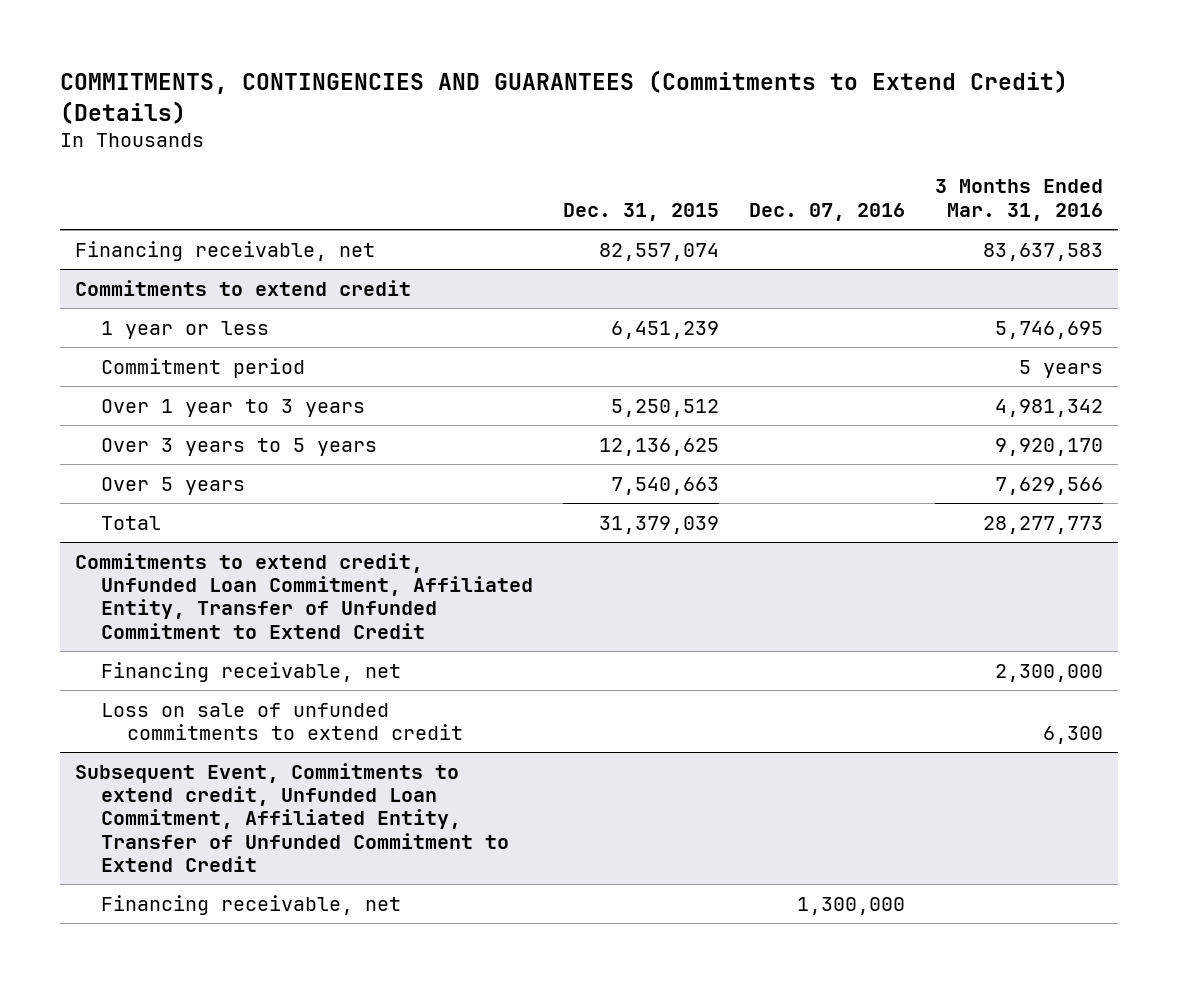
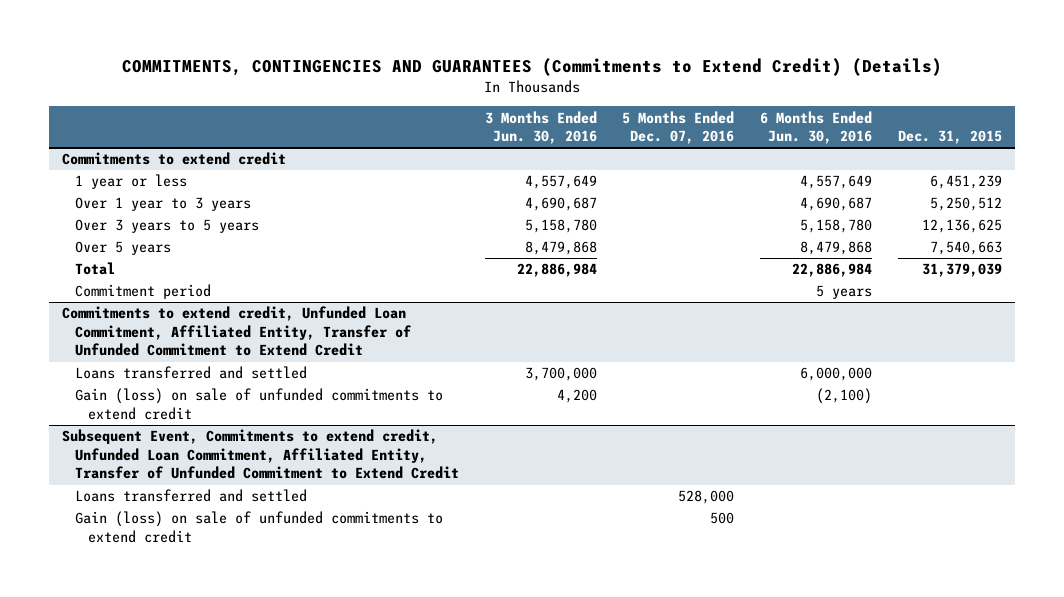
- | Dec. 31, 2015 | Dec. 07, 2016 | 3 Months Ended Mar. 31, 2016
+ | 3 Months Ended Jun. 30, 2016 | 5 Months Ended Dec. 07, 2016 | 6 Months Ended Jun. 30, 2016 | Dec. 31, 2015
- Financing receivable, net | 82,557,074 | | 83,637,583
@ Commitments to extend credit
moved down: Commitment period | | | 5 years |
@ Commitments to extend credit, Unfunded Loan Commitment, Affiliated Entity, Transfer of Unfunded Commitment to Extend Credit
- Financing receivable, net | | | 2,300,000
- Loss on sale of unfunded commitments to extend credit | | | 6,300
+ Loans transferred and settled | 3,700,000 | | 6,000,000 |
+ Gain (loss) on sale of unfunded commitments to extend credit | 4,200 | | (2,100) |
@ Subsequent Event, Commitments to extend credit, Unfunded Loan Commitment, Affiliated Entity, Transfer of Unfunded Commitment to Extend Credit
- Financing receivable, net | | 1,300,000 |
+ Loans transferred and settled | | 528,000 | |
+ Gain (loss) on sale of unfunded commitments to extend credit | | 500 | |

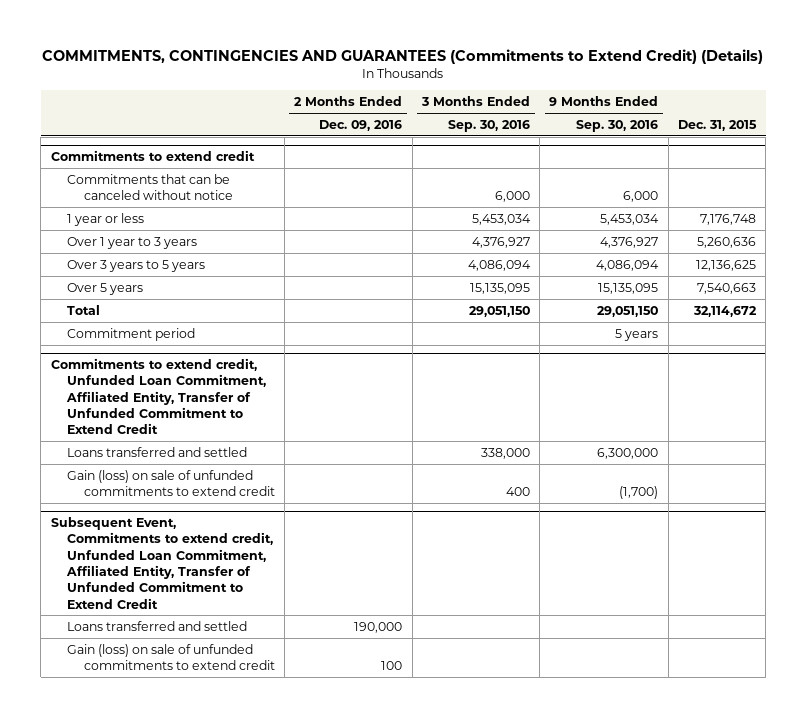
- | 3 Months Ended Jun. 30, 2016 | 5 Months Ended Dec. 07, 2016 | 6 Months Ended Jun. 30, 2016 | Dec. 31, 2015
+ | 2 Months Ended Dec. 09, 2016 | 3 Months Ended Sep. 30, 2016 | 9 Months Ended Sep. 30, 2016 | Dec. 31, 2015
@ Commitments to extend credit
- 1 year or less | 4,557,649 | | 4,557,649 | 6,451,239
- Over 1 year to 3 years | 4,690,687 | | 4,690,687 | 5,250,512
+ Commitments that can be canceled without notice | | 6,000 | 6,000 |
+ 1 year or less | | 5,453,034 | 5,453,034 | 7,176,748
+ Over 1 year to 3 years | | 4,376,927 | 4,376,927 | 5,260,636
- Total | 22,886,984 | | 22,886,984 | 31,379,039
+ Total | | 29,051,150 | 29,051,150 | 32,114,672

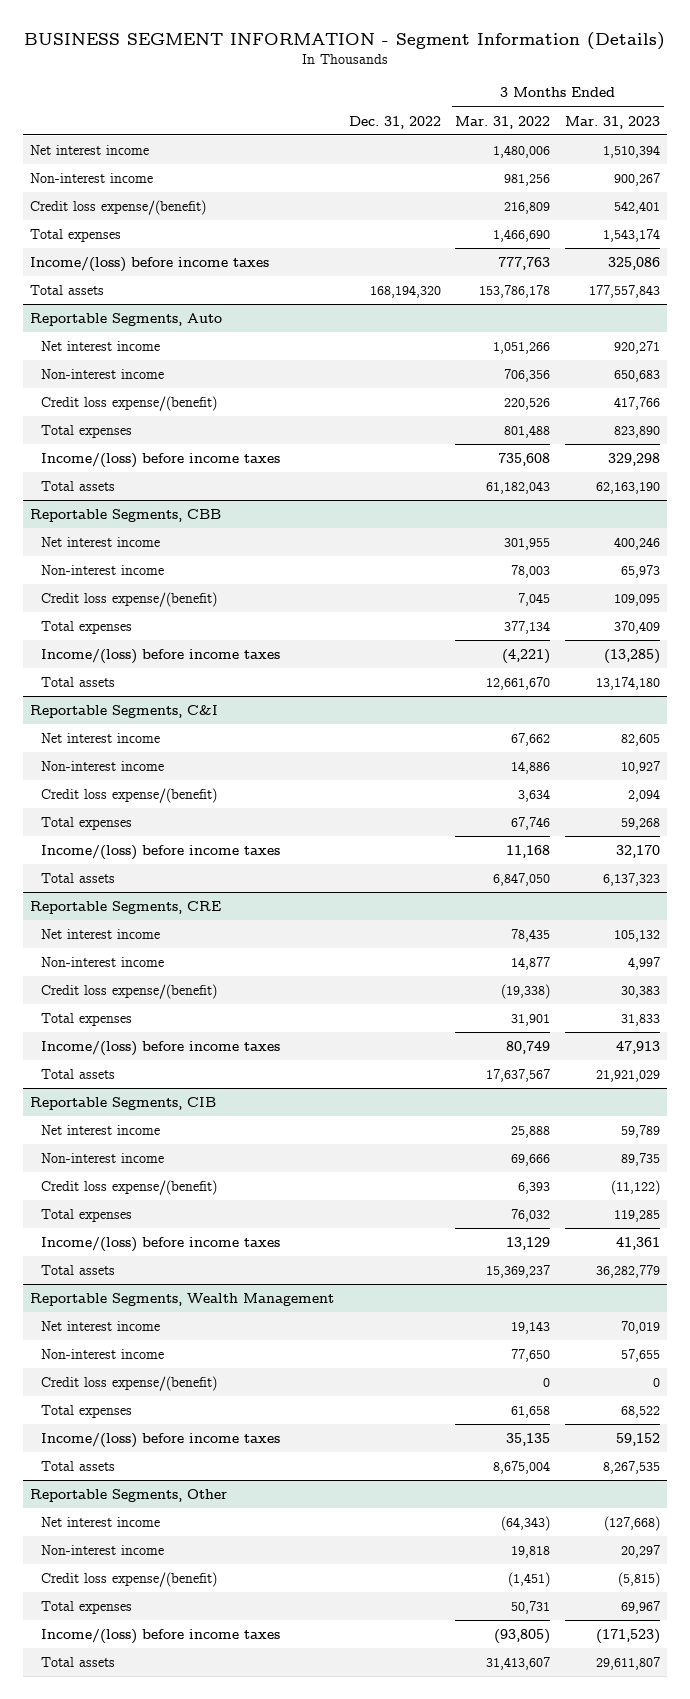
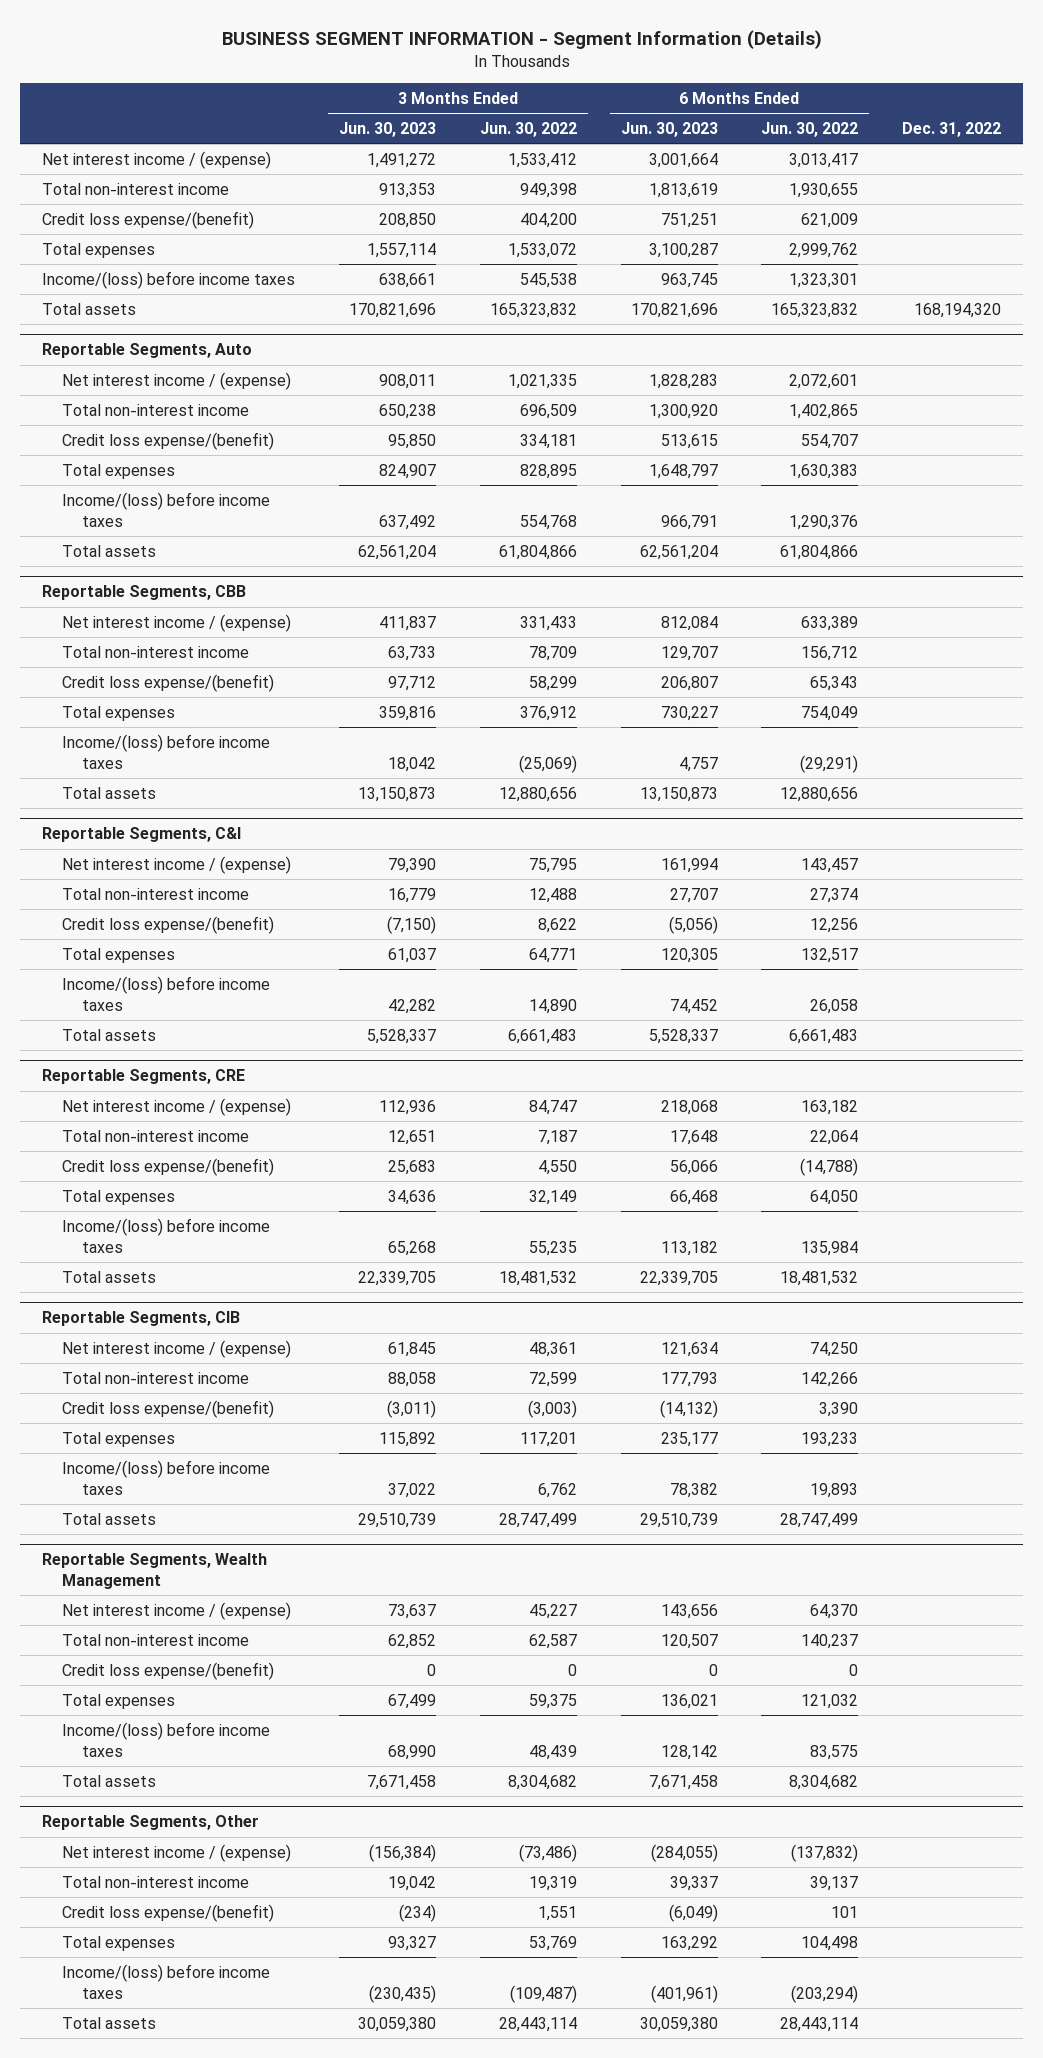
- | Dec. 31, 2022 | 3 Months Ended Mar. 31, 2022 | 3 Months Ended Mar. 31, 2023
+ | 3 Months Ended Jun. 30, 2023 | 3 Months Ended Jun. 30, 2022 | 6 Months Ended Jun. 30, 2023 | 6 Months Ended Jun. 30, 2022 | Dec. 31, 2022
- Net interest income | | 1,480,006 | 1,510,394
- Non-interest income | | 981,256 | 900,267
+ Net interest income / (expense) | 1,491,272 | 1,533,412 | 3,001,664 | 3,013,417 |
+ Total non-interest income | 913,353 | 949,398 | 1,813,619 | 1,930,655 |
@ Reportable Segments, Auto
- Net interest income | | 1,051,266 | 920,271
- Non-interest income | | 706,356 | 650,683
+ Net interest income / (expense) | 908,011 | 1,021,335 | 1,828,283 | 2,072,601 |
+ Total non-interest income | 650,238 | 696,509 | 1,300,920 | 1,402,865 |
@ Reportable Segments, CBB
- Net interest income | | 301,955 | 400,246
- Non-interest income | | 78,003 | 65,973
+ Net interest income / (expense) | 411,837 | 331,433 | 812,084 | 633,389 |
+ Total non-interest income | 63,733 | 78,709 | 129,707 | 156,712 |
@ Reportable Segments, C&I
- Net interest income | | 67,662 | 82,605
- Non-interest income | | 14,886 | 10,927
+ Net interest income / (expense) | 79,390 | 75,795 | 161,994 | 143,457 |
+ Total non-interest income | 16,779 | 12,488 | 27,707 | 27,374 |
@ Reportable Segments, CRE
- Net interest income | | 78,435 | 105,132
- Non-interest income | | 14,877 | 4,997
+ Net interest income / (expense) | 112,936 | 84,747 | 218,068 | 163,182 |
+ Total non-interest income | 12,651 | 7,187 | 17,648 | 22,064 |
@ Reportable Segments, CIB
- Net interest income | | 25,888 | 59,789
- Non-interest income | | 69,666 | 89,735
+ Net interest income / (expense) | 61,845 | 48,361 | 121,634 | 74,250 |
+ Total non-interest income | 88,058 | 72,599 | 177,793 | 142,266 |
@ Reportable Segments, Wealth Management
- Net interest income | | 19,143 | 70,019
- Non-interest income | | 77,650 | 57,655
+ Net interest income / (expense) | 73,637 | 45,227 | 143,656 | 64,370 |
+ Total non-interest income | 62,852 | 62,587 | 120,507 | 140,237 |
@ Reportable Segments, Other
- Net interest income | | (64,343) | (127,668)
- Non-interest income | | 19,818 | 20,297
+ Net interest income / (expense) | (156,384) | (73,486) | (284,055) | (137,832) |
+ Total non-interest income | 19,042 | 19,319 | 39,337 | 39,137 |

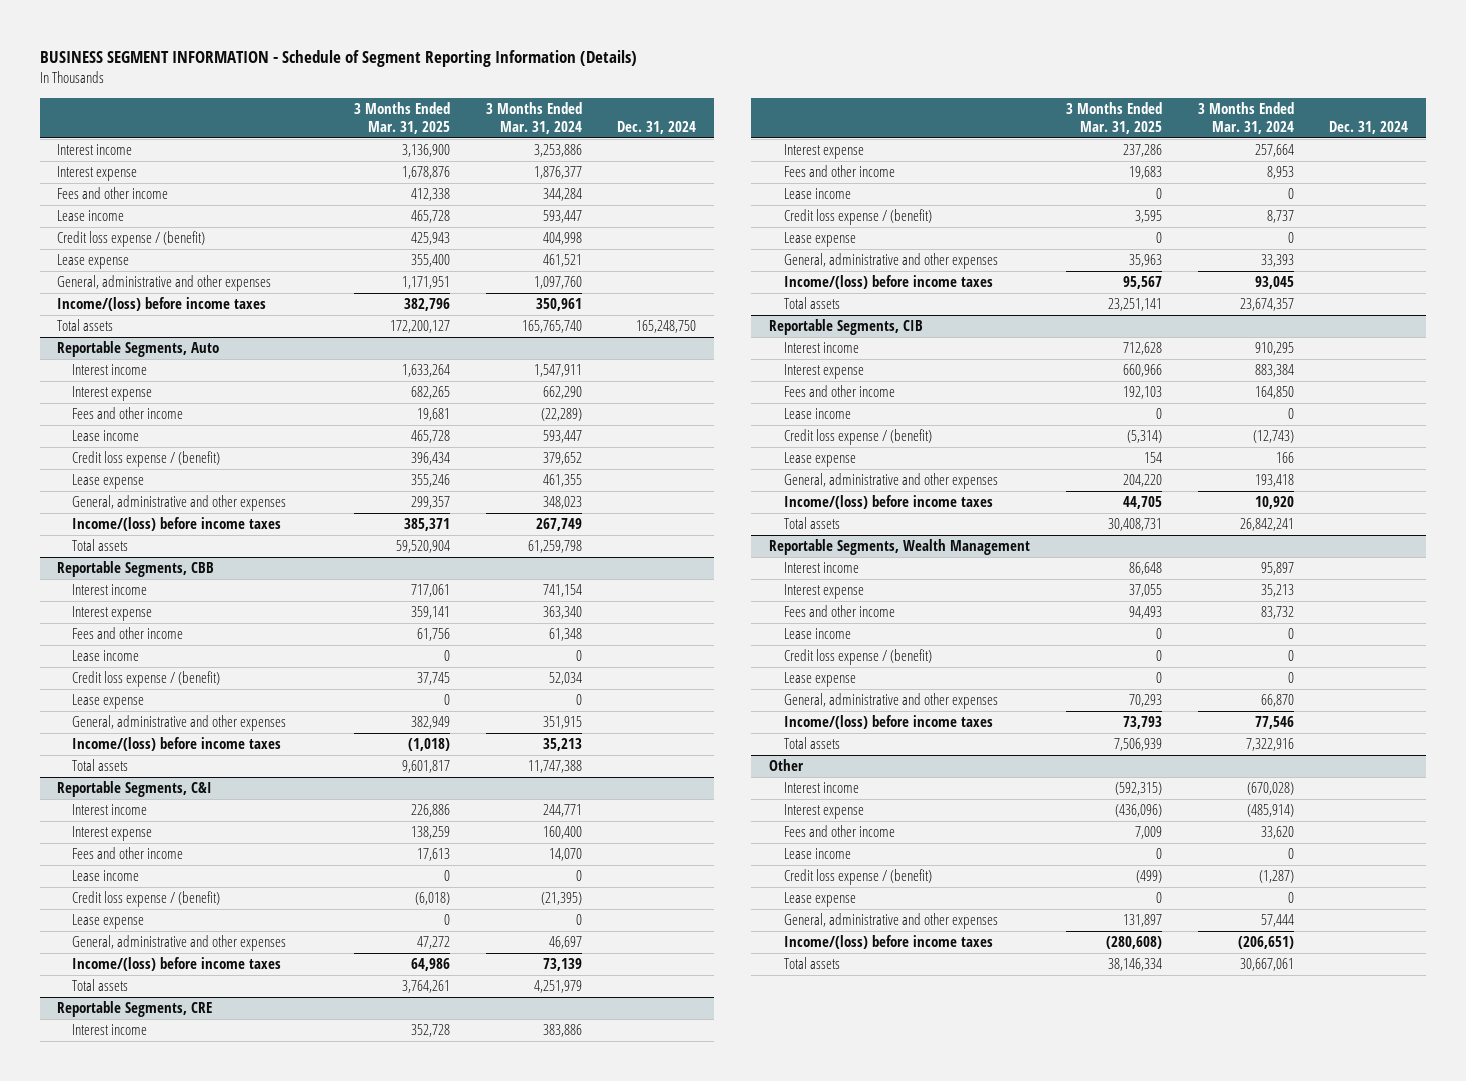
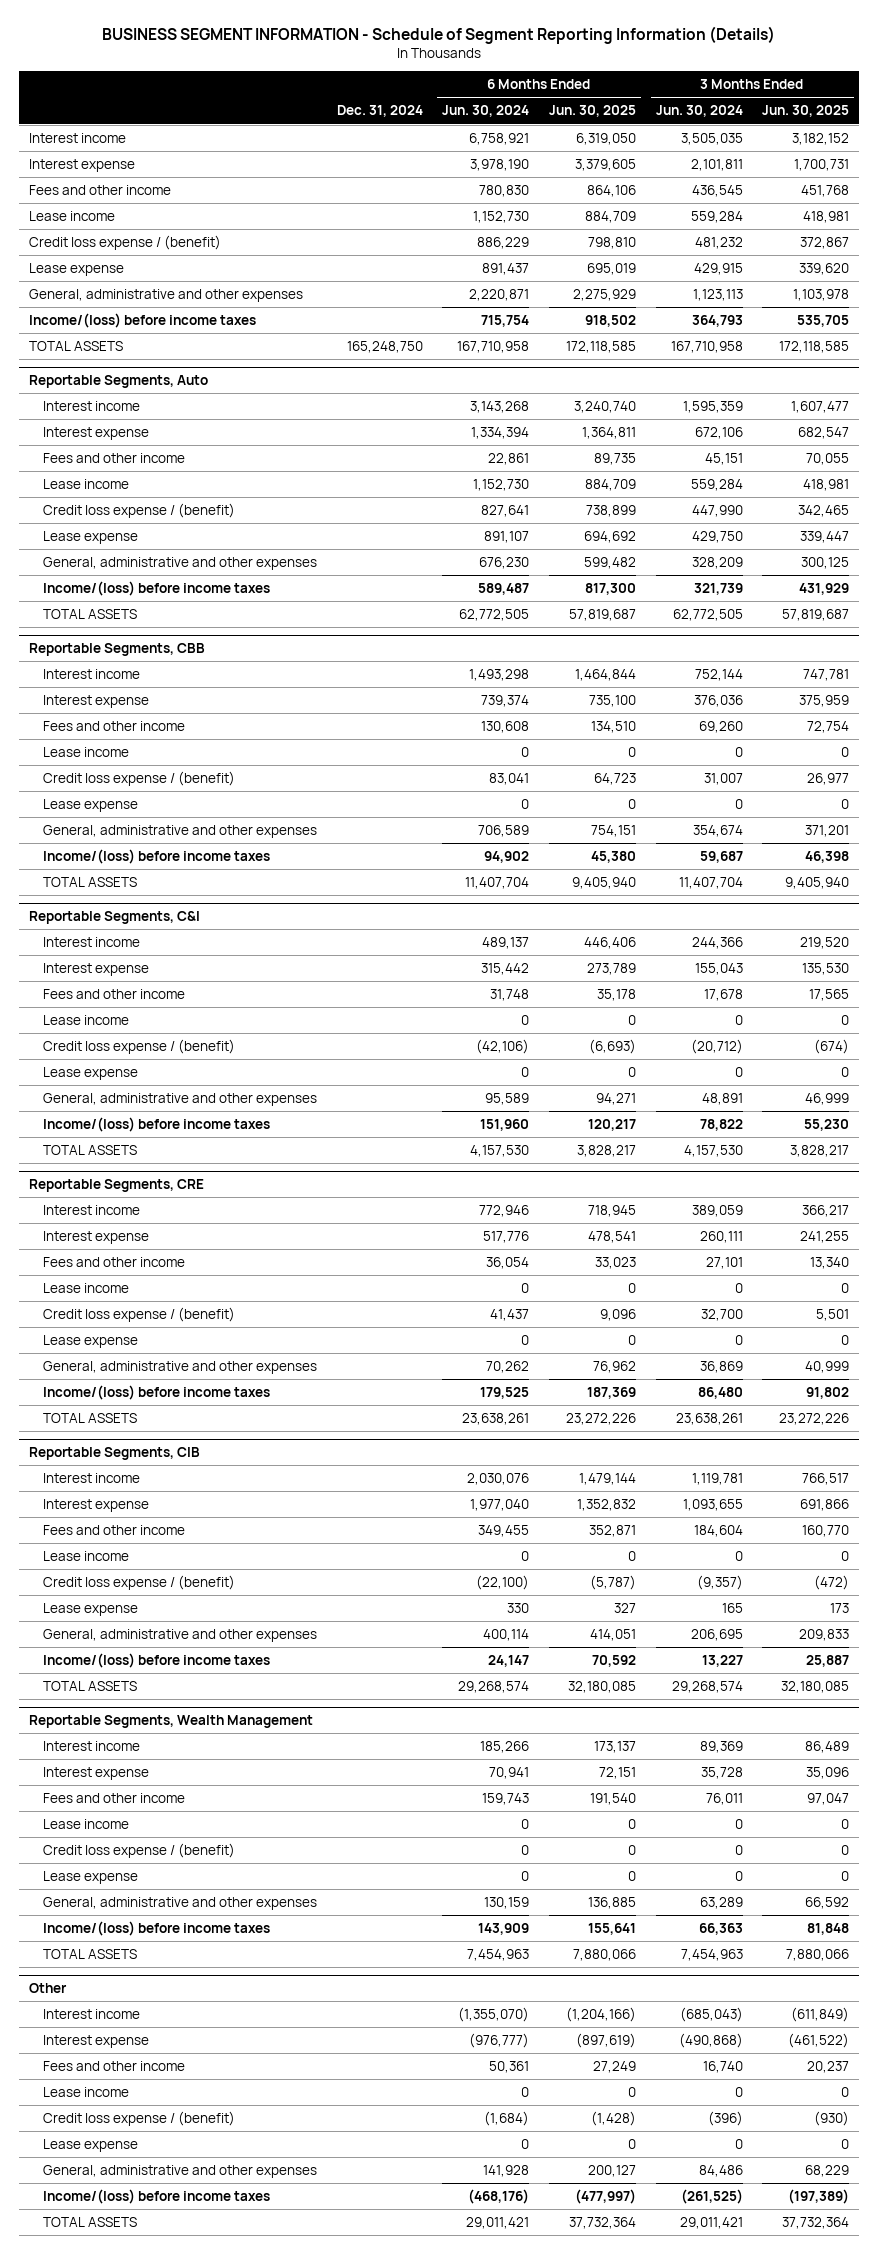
- | 3 Months Ended Mar. 31, 2025 | 3 Months Ended Mar. 31, 2024 | Dec. 31, 2024
+ | Dec. 31, 2024 | 6 Months Ended Jun. 30, 2024 | 6 Months Ended Jun. 30, 2025 | 3 Months Ended Jun. 30, 2024 | 3 Months Ended Jun. 30, 2025
- Total assets | 172,200,127 | 165,765,740 | 165,248,750
+ TOTAL ASSETS | 165,248,750 | 167,710,958 | 172,118,585 | 167,710,958 | 172,118,585
@ Reportable Segments, Auto
- Total assets | 59,520,904 | 61,259,798 |
+ TOTAL ASSETS | | 62,772,505 | 57,819,687 | 62,772,505 | 57,819,687
@ Reportable Segments, CBB
- Total assets | 9,601,817 | 11,747,388 |
+ TOTAL ASSETS | | 11,407,704 | 9,405,940 | 11,407,704 | 9,405,940
@ Reportable Segments, C&I
- Total assets | 3,764,261 | 4,251,979 |
+ TOTAL ASSETS | | 4,157,530 | 3,828,217 | 4,157,530 | 3,828,217
@ Reportable Segments, CRE
- Total assets | 23,251,141 | 23,674,357 |
+ TOTAL ASSETS | | 23,638,261 | 23,272,226 | 23,638,261 | 23,272,226
@ Reportable Segments, CIB
- Total assets | 30,408,731 | 26,842,241 |
+ TOTAL ASSETS | | 29,268,574 | 32,180,085 | 29,268,574 | 32,180,085
@ Reportable Segments, Wealth Management
- Total assets | 7,506,939 | 7,322,916 |
+ TOTAL ASSETS | | 7,454,963 | 7,880,066 | 7,454,963 | 7,880,066
@ Other
- Total assets | 38,146,334 | 30,667,061 |
+ TOTAL ASSETS | | 29,011,421 | 37,732,364 | 29,011,421 | 37,732,364

